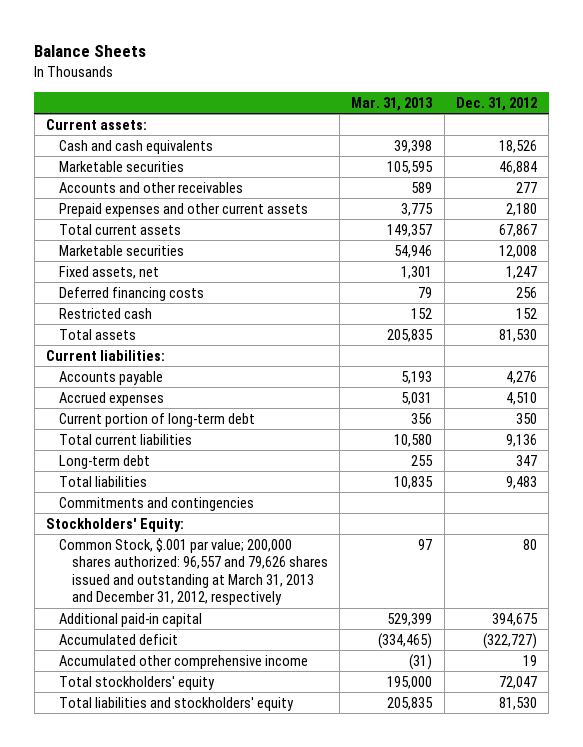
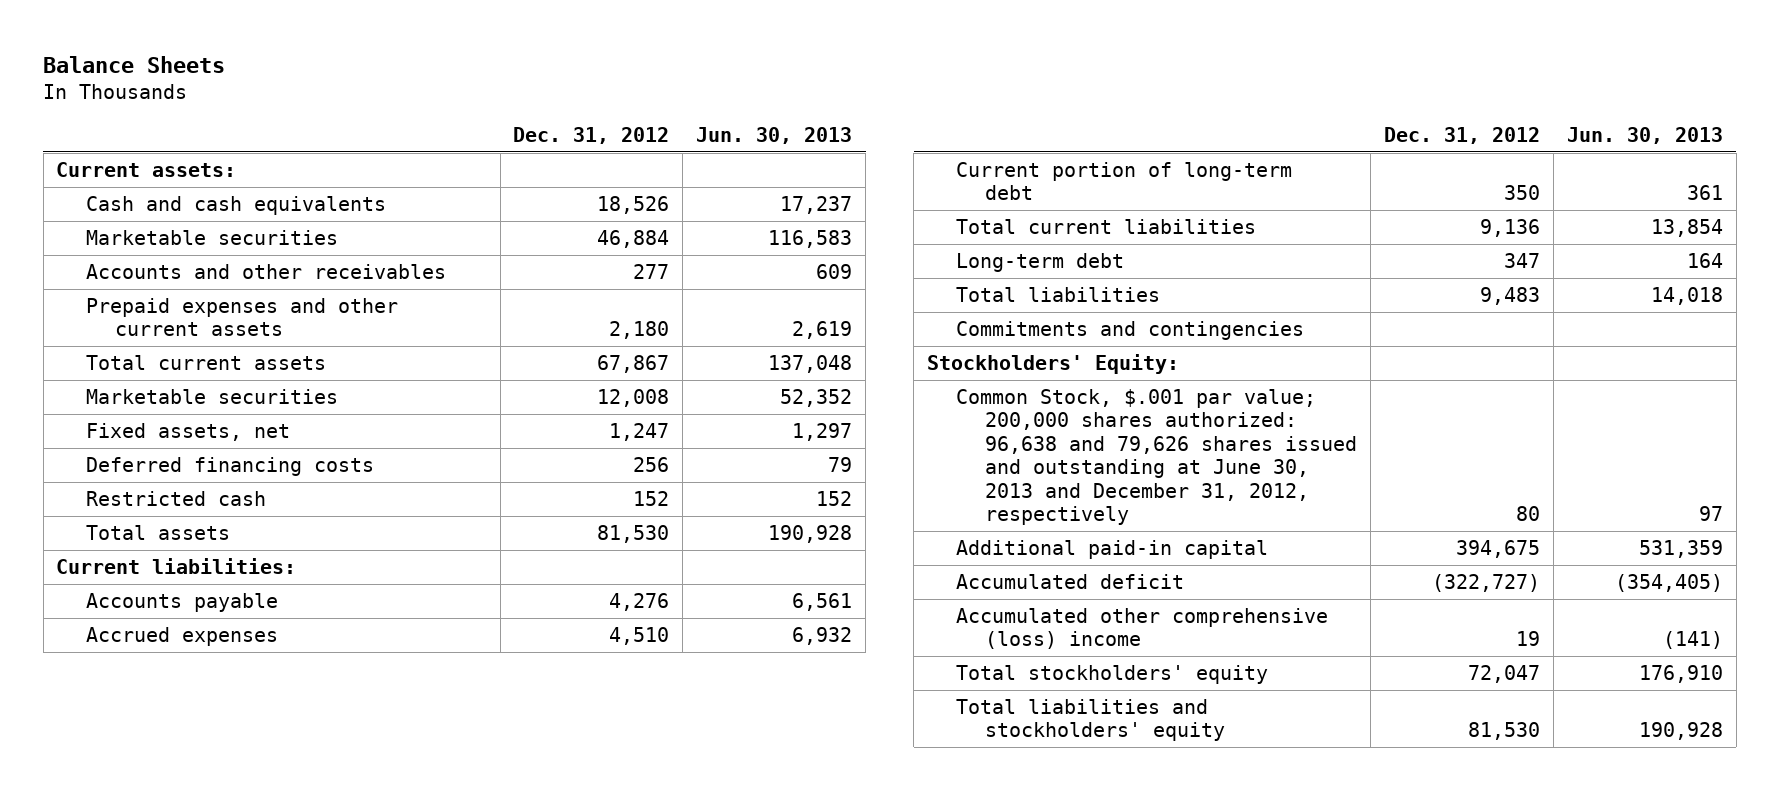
- | Mar. 31, 2013 | Dec. 31, 2012
+ | Dec. 31, 2012 | Jun. 30, 2013
- Common Stock, $.001 par value; 200,000 shares authorized: 96,557 and 79,626 shares issued and outstanding at March 31, 2013 and December 31, 2012, respectively | 97 | 80
+ Common Stock, $.001 par value; 200,000 shares authorized: 96,638 and 79,626 shares issued and outstanding at June 30, 2013 and December 31, 2012, respectively | 80 | 97
- Accumulated other comprehensive income | (31) | 19
+ Accumulated other comprehensive (loss) income | 19 | (141)

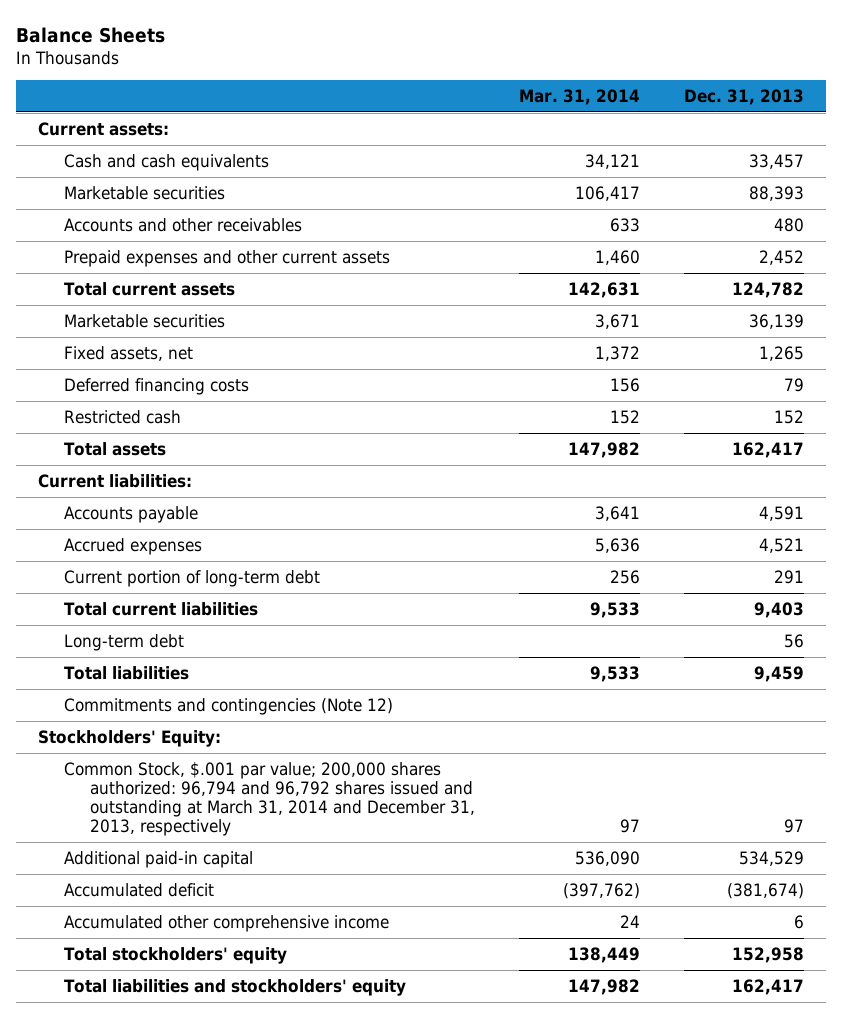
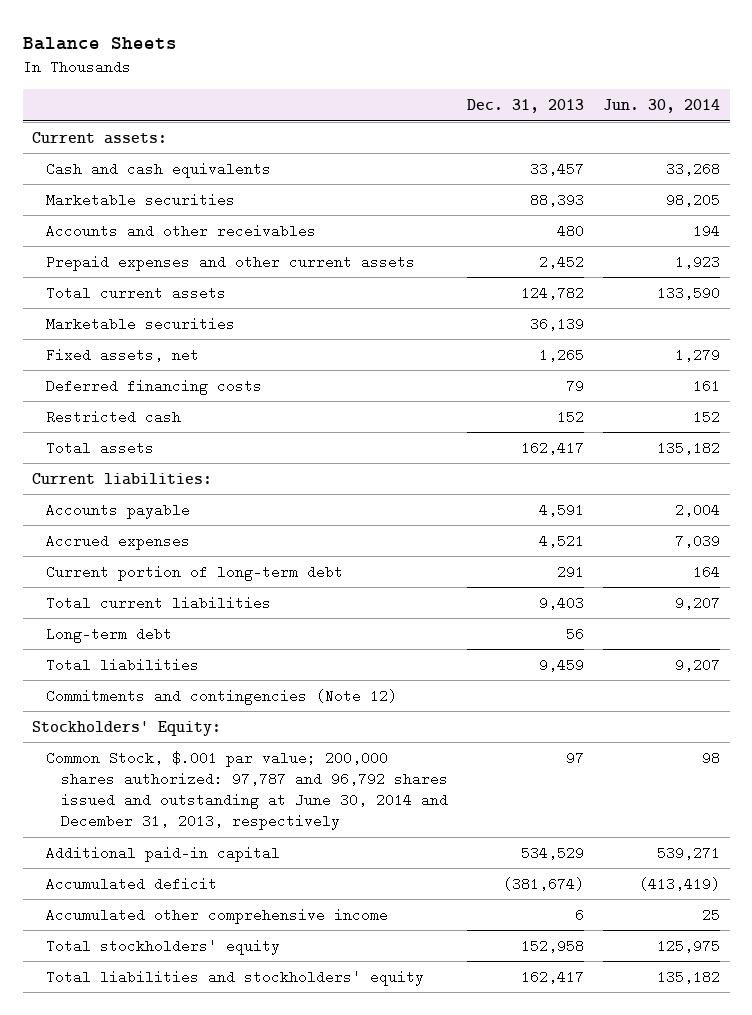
- | Mar. 31, 2014 | Dec. 31, 2013
+ | Dec. 31, 2013 | Jun. 30, 2014
- Common Stock, $.001 par value; 200,000 shares authorized: 96,794 and 96,792 shares issued and outstanding at March 31, 2014 and December 31, 2013, respectively | 97 | 97
+ Common Stock, $.001 par value; 200,000 shares authorized: 97,787 and 96,792 shares issued and outstanding at June 30, 2014 and December 31, 2013, respectively | 97 | 98

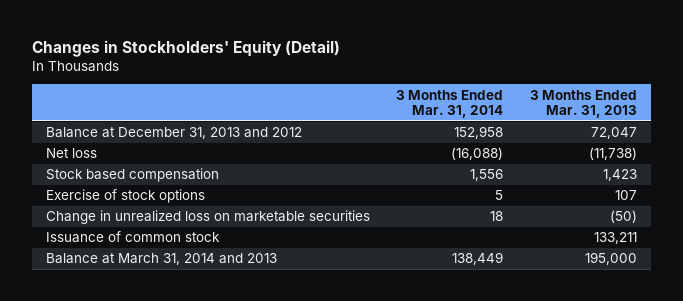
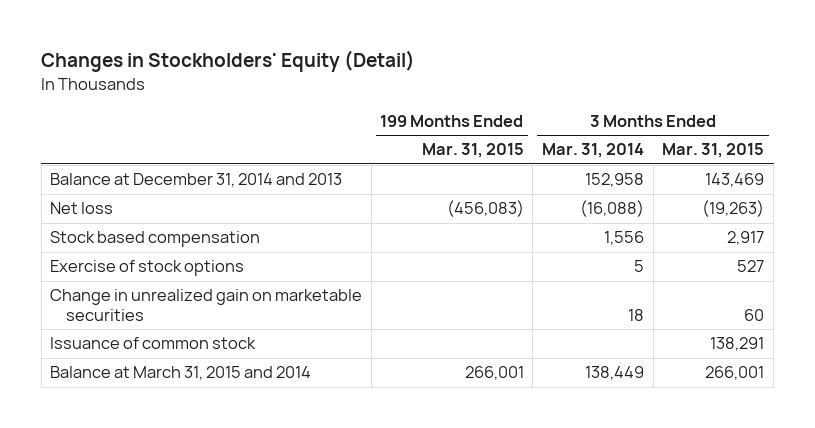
- | 3 Months Ended Mar. 31, 2014 | 3 Months Ended Mar. 31, 2013
+ | 199 Months Ended Mar. 31, 2015 | 3 Months Ended Mar. 31, 2014 | 3 Months Ended Mar. 31, 2015
- Balance at December 31, 2013 and 2012 | 152,958 | 72,047
+ Balance at December 31, 2014 and 2013 | | 152,958 | 143,469
- Change in unrealized loss on marketable securities | 18 | (50)
+ Change in unrealized gain on marketable securities | | 18 | 60
- Balance at March 31, 2014 and 2013 | 138,449 | 195,000
+ Balance at March 31, 2015 and 2014 | 266,001 | 138,449 | 266,001

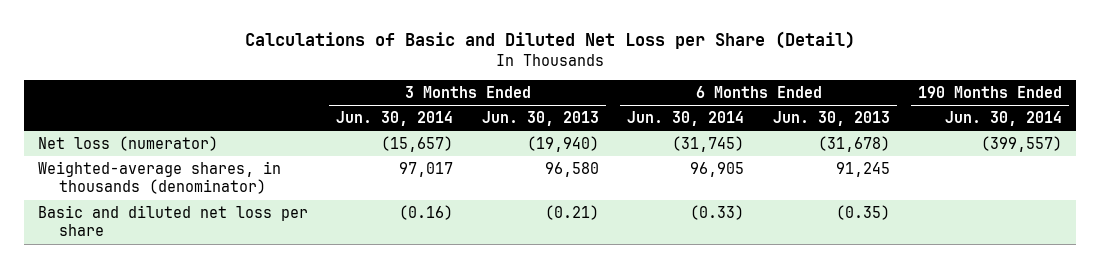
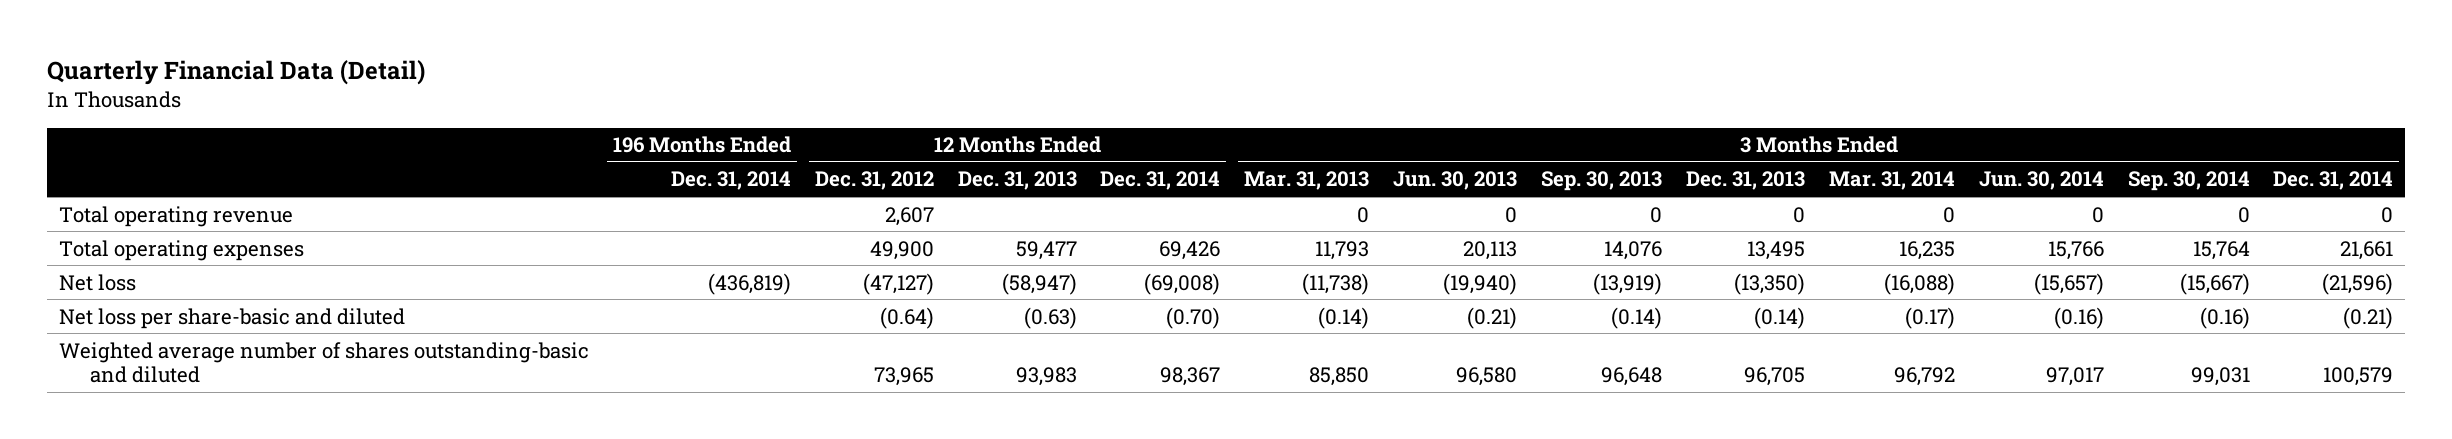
- Calculations of Basic and Diluted Net Loss per Share (Detail)
+ Quarterly Financial Data (Detail)
- | 3 Months Ended Jun. 30, 2014 | 3 Months Ended Jun. 30, 2013 | 6 Months Ended Jun. 30, 2014 | 6 Months Ended Jun. 30, 2013 | 190 Months Ended Jun. 30, 2014
+ | 196 Months Ended Dec. 31, 2014 | 12 Months Ended Dec. 31, 2012 | 12 Months Ended Dec. 31, 2013 | 12 Months Ended Dec. 31, 2014 | 3 Months Ended Mar. 31, 2013 | 3 Months Ended Jun. 30, 2013 | 3 Months Ended Sep. 30, 2013 | 3 Months Ended Dec. 31, 2013 | 3 Months Ended Mar. 31, 2014 | 3 Months Ended Jun. 30, 2014 | 3 Months Ended Sep. 30, 2014 | 3 Months Ended Dec. 31, 2014
- Net loss (numerator) | (15,657) | (19,940) | (31,745) | (31,678) | (399,557)
- Weighted-average shares, in thousands (denominator) | 97,017 | 96,580 | 96,905 | 91,245 |
- Basic and diluted net loss per share | (0.16) | (0.21) | (0.33) | (0.35) |
+ Total operating revenue | | 2,607 | | | 0 | 0 | 0 | 0 | 0 | 0 | 0 | 0
+ Total operating expenses | | 49,900 | 59,477 | 69,426 | 11,793 | 20,113 | 14,076 | 13,495 | 16,235 | 15,766 | 15,764 | 21,661
+ Net loss | (436,819) | (47,127) | (58,947) | (69,008) | (11,738) | (19,940) | (13,919) | (13,350) | (16,088) | (15,657) | (15,667) | (21,596)
+ Net loss per share-basic and diluted | | (0.64) | (0.63) | (0.70) | (0.14) | (0.21) | (0.14) | (0.14) | (0.17) | (0.16) | (0.16) | (0.21)
+ Weighted average number of shares outstanding-basic and diluted | | 73,965 | 93,983 | 98,367 | 85,850 | 96,580 | 96,648 | 96,705 | 96,792 | 97,017 | 99,031 | 100,579

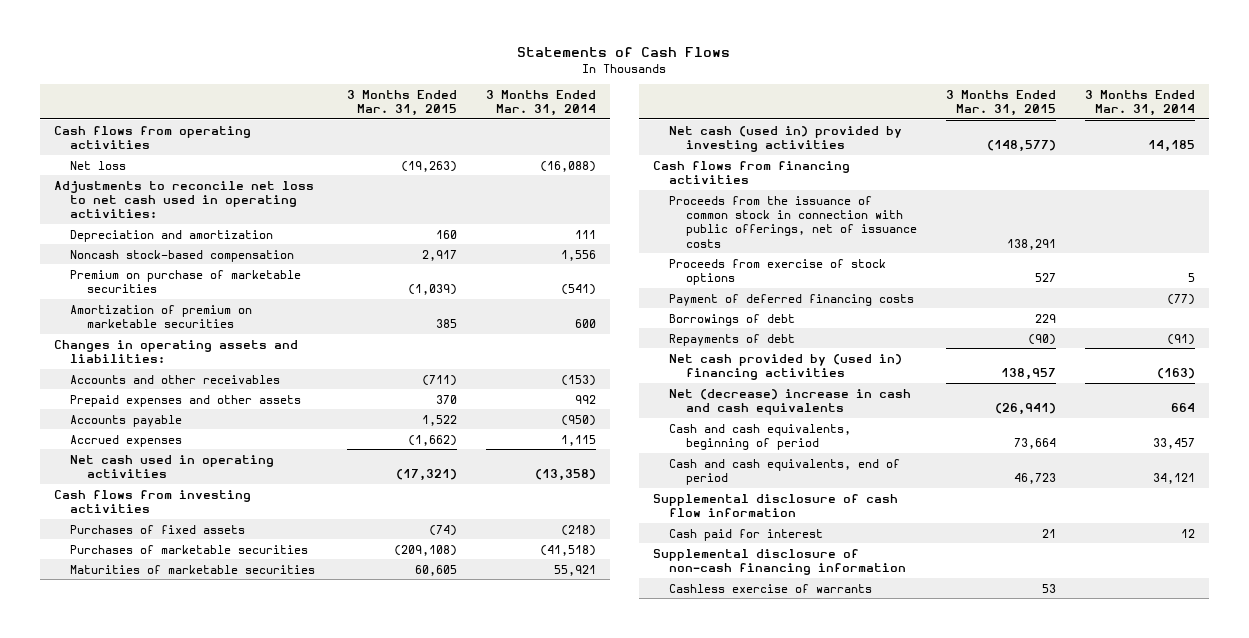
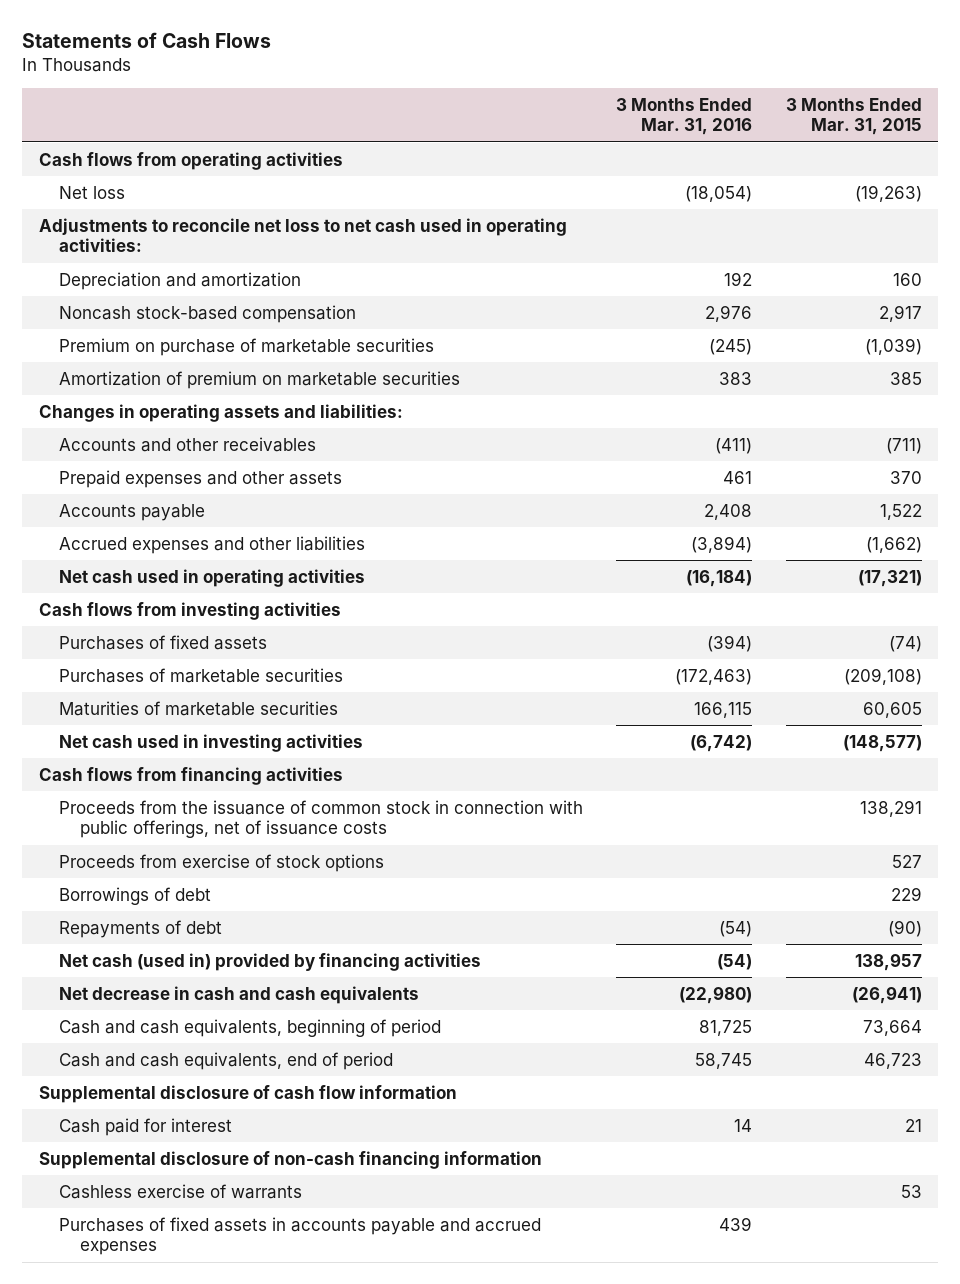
- | 3 Months Ended Mar. 31, 2015 | 3 Months Ended Mar. 31, 2014
+ | 3 Months Ended Mar. 31, 2016 | 3 Months Ended Mar. 31, 2015
- Accrued expenses | (1,662) | 1,115
+ Accrued expenses and other liabilities | (3,894) | (1,662)
- Net cash (used in) provided by investing activities | (148,577) | 14,185
+ Net cash used in investing activities | (6,742) | (148,577)
- Payment of deferred financing costs | | (77)
- Net cash provided by (used in) financing activities | 138,957 | (163)
- Net (decrease) increase in cash and cash equivalents | (26,941) | 664
+ Net cash (used in) provided by financing activities | (54) | 138,957
+ Net decrease in cash and cash equivalents | (22,980) | (26,941)
+ Purchases of fixed assets in accounts payable and accrued expenses | 439 |

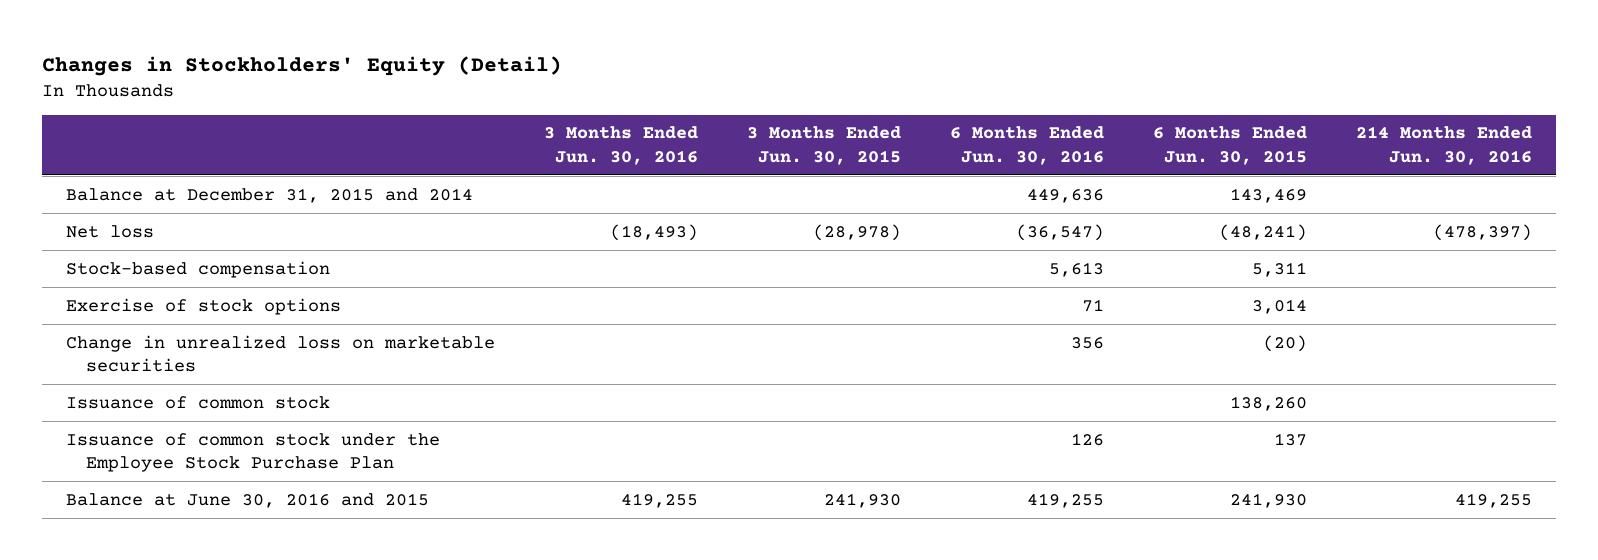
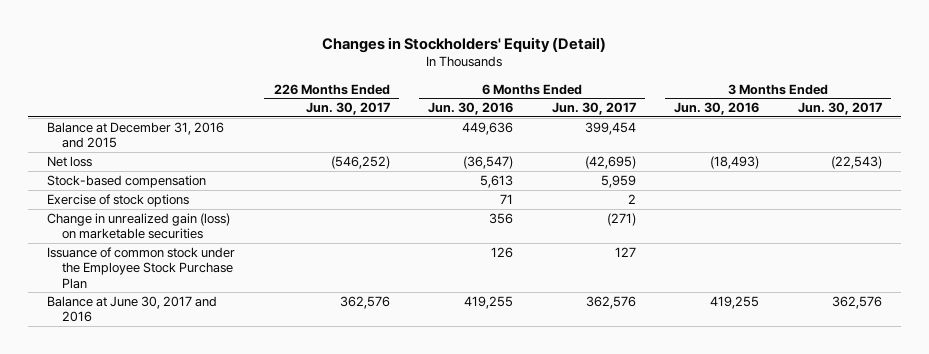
- | 3 Months Ended Jun. 30, 2016 | 3 Months Ended Jun. 30, 2015 | 6 Months Ended Jun. 30, 2016 | 6 Months Ended Jun. 30, 2015 | 214 Months Ended Jun. 30, 2016
+ | 226 Months Ended Jun. 30, 2017 | 6 Months Ended Jun. 30, 2016 | 6 Months Ended Jun. 30, 2017 | 3 Months Ended Jun. 30, 2016 | 3 Months Ended Jun. 30, 2017
- Balance at December 31, 2015 and 2014 | | | 449,636 | 143,469 |
+ Balance at December 31, 2016 and 2015 | | 449,636 | 399,454 | |
- Change in unrealized loss on marketable securities | | | 356 | (20) |
- Issuance of common stock | | | | 138,260 |
+ Change in unrealized gain (loss) on marketable securities | | 356 | (271) | |
- Balance at June 30, 2016 and 2015 | 419,255 | 241,930 | 419,255 | 241,930 | 419,255
+ Balance at June 30, 2017 and 2016 | 362,576 | 419,255 | 362,576 | 419,255 | 362,576

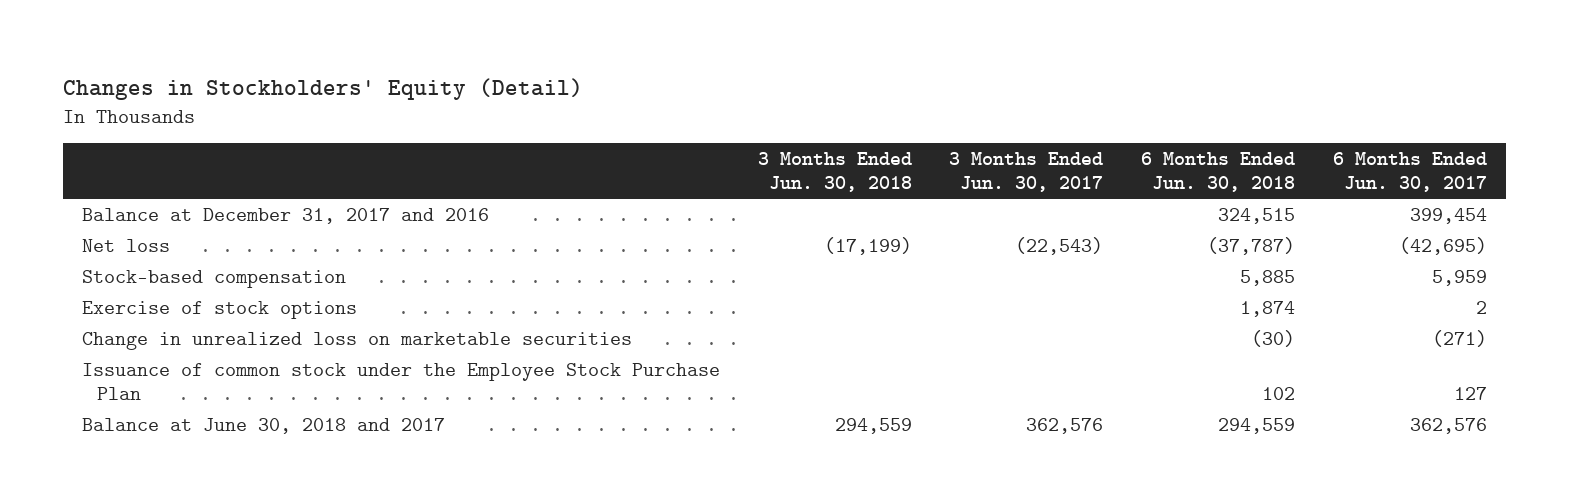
- | 226 Months Ended Jun. 30, 2017 | 6 Months Ended Jun. 30, 2016 | 6 Months Ended Jun. 30, 2017 | 3 Months Ended Jun. 30, 2016 | 3 Months Ended Jun. 30, 2017
+ | 3 Months Ended Jun. 30, 2018 | 3 Months Ended Jun. 30, 2017 | 6 Months Ended Jun. 30, 2018 | 6 Months Ended Jun. 30, 2017
- Balance at December 31, 2016 and 2015 | | 449,636 | 399,454 | |
+ Balance at December 31, 2017 and 2016 | | | 324,515 | 399,454
- Change in unrealized gain (loss) on marketable securities | | 356 | (271) | |
+ Change in unrealized loss on marketable securities | | | (30) | (271)
- Balance at June 30, 2017 and 2016 | 362,576 | 419,255 | 362,576 | 419,255 | 362,576
+ Balance at June 30, 2018 and 2017 | 294,559 | 362,576 | 294,559 | 362,576

